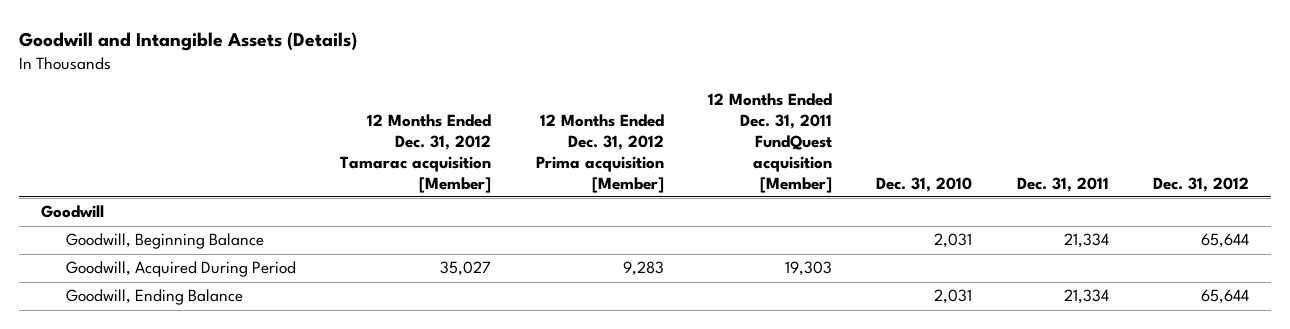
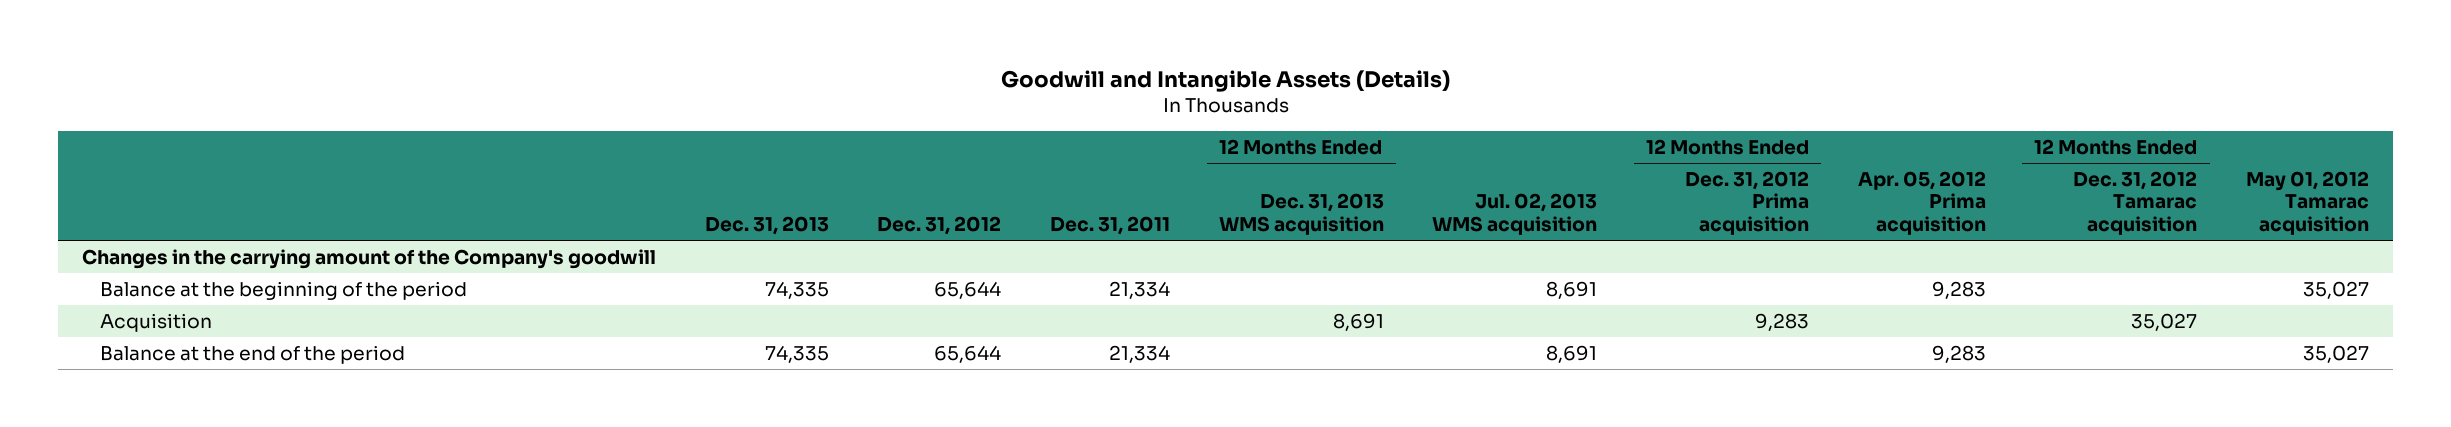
- | 12 Months Ended Dec. 31, 2012 Tamarac acquisition [Member] | 12 Months Ended Dec. 31, 2012 Prima acquisition [Member] | 12 Months Ended Dec. 31, 2011 FundQuest acquisition [Member] | Dec. 31, 2010 | Dec. 31, 2011 | Dec. 31, 2012
+ | Dec. 31, 2013 | Dec. 31, 2012 | Dec. 31, 2011 | 12 Months Ended Dec. 31, 2013 WMS acquisition | Jul. 02, 2013 WMS acquisition | 12 Months Ended Dec. 31, 2012 Prima acquisition | Apr. 05, 2012 Prima acquisition | 12 Months Ended Dec. 31, 2012 Tamarac acquisition | May 01, 2012 Tamarac acquisition
- Goodwill
- Goodwill, Beginning Balance | | | | 2,031 | 21,334 | 65,644
- Goodwill, Acquired During Period | 35,027 | 9,283 | 19,303 | | |
- Goodwill, Ending Balance | | | | 2,031 | 21,334 | 65,644
+ Changes in the carrying amount of the Company's goodwill
+ Balance at the beginning of the period | 74,335 | 65,644 | 21,334 | | 8,691 | | 9,283 | | 35,027
+ Acquisition | | | | 8,691 | | 9,283 | | 35,027 |
+ Balance at the end of the period | 74,335 | 65,644 | 21,334 | | 8,691 | | 9,283 | | 35,027

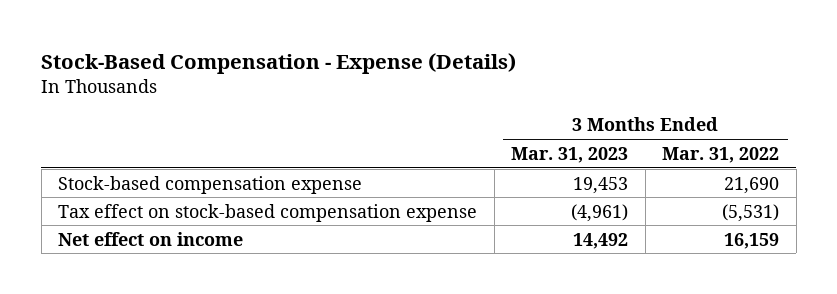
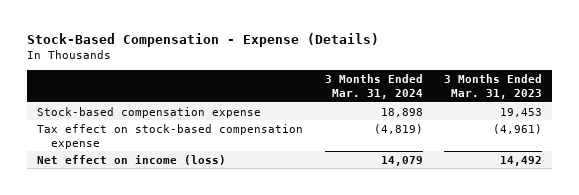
- | 3 Months Ended Mar. 31, 2023 | 3 Months Ended Mar. 31, 2022
+ | 3 Months Ended Mar. 31, 2024 | 3 Months Ended Mar. 31, 2023
- Net effect on income | 14,492 | 16,159
+ Net effect on income (loss) | 14,079 | 14,492

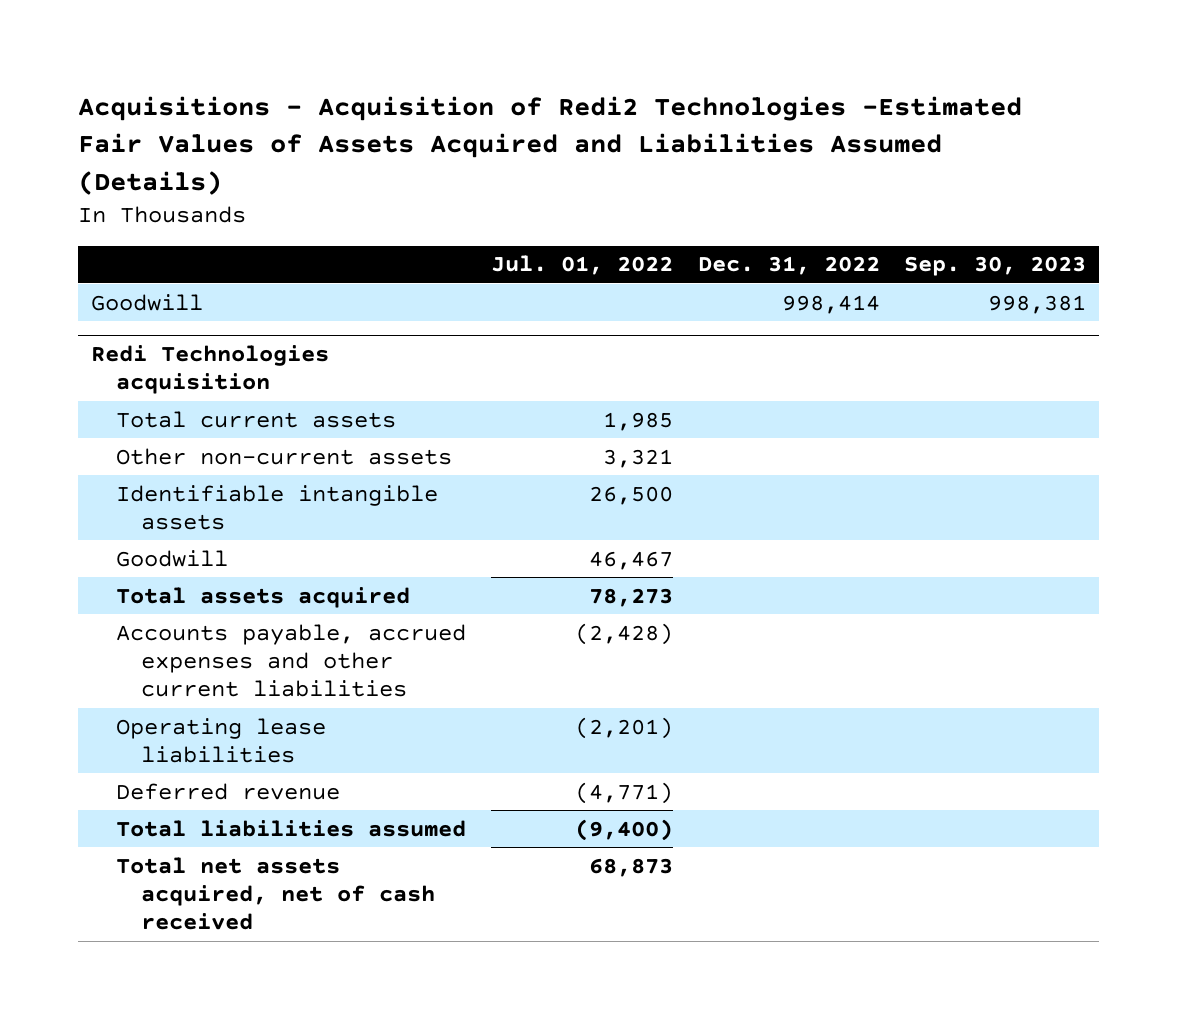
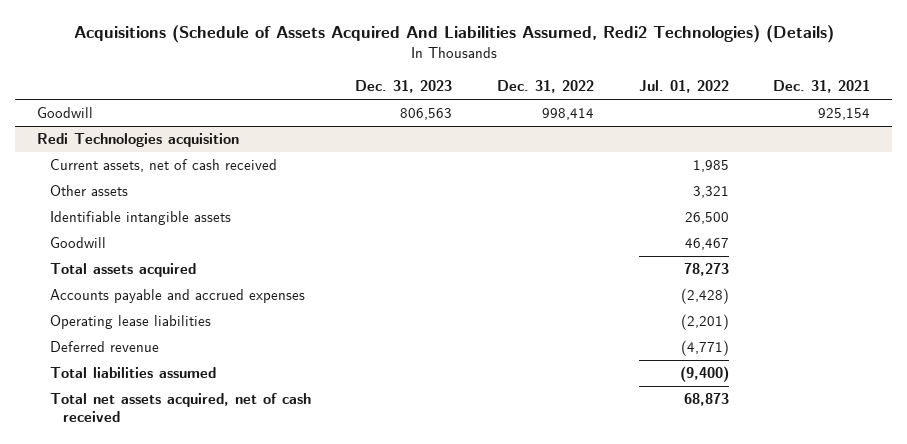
- Acquisitions - Acquisition of Redi2 Technologies -Estimated Fair Values of Assets Acquired and Liabilities Assumed (Details)
+ Acquisitions (Schedule of Assets Acquired And Liabilities Assumed, Redi2 Technologies) (Details)
- | Jul. 01, 2022 | Dec. 31, 2022 | Sep. 30, 2023
+ | Dec. 31, 2023 | Dec. 31, 2022 | Jul. 01, 2022 | Dec. 31, 2021
@ Redi Technologies acquisition
- Total current assets | 1,985 | |
- Other non-current assets | 3,321 | |
+ Current assets, net of cash received | | | 1,985 |
+ Other assets | | | 3,321 |
- Accounts payable, accrued expenses and other current liabilities | (2,428) | |
+ Accounts payable and accrued expenses | | | (2,428) |

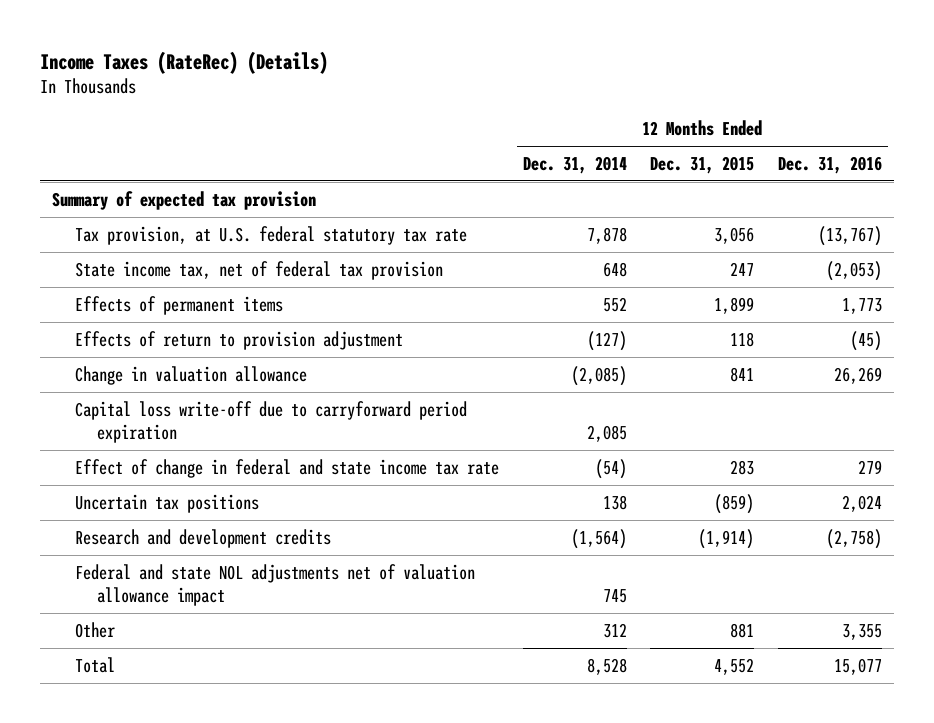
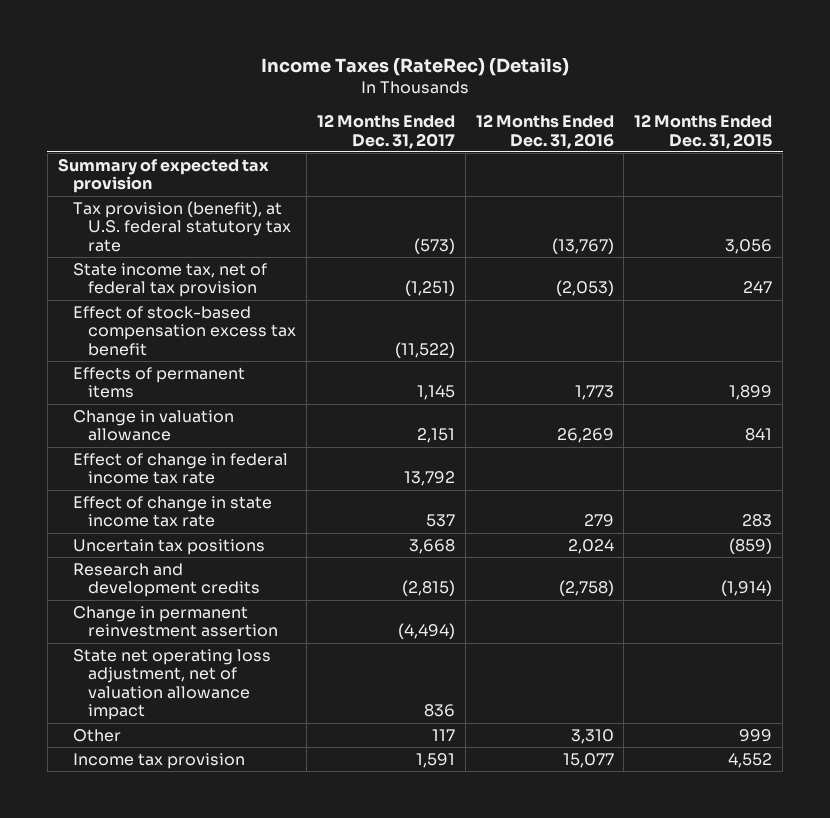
- | 12 Months Ended Dec. 31, 2014 | 12 Months Ended Dec. 31, 2015 | 12 Months Ended Dec. 31, 2016
+ | 12 Months Ended Dec. 31, 2017 | 12 Months Ended Dec. 31, 2016 | 12 Months Ended Dec. 31, 2015
- Tax provision, at U.S. federal statutory tax rate | 7,878 | 3,056 | (13,767)
+ Tax provision (benefit), at U.S. federal statutory tax rate | (573) | (13,767) | 3,056
+ Effect of stock-based compensation excess tax benefit | (11,522) | |
- Effects of return to provision adjustment | (127) | 118 | (45)
- Capital loss write-off due to carryforward period expiration | 2,085 | |
- Effect of change in federal and state income tax rate | (54) | 283 | 279
+ Effect of change in federal income tax rate | 13,792 | |
+ Effect of change in state income tax rate | 537 | 279 | 283
- Federal and state NOL adjustments net of valuation allowance impact | 745 | |
- Other | 312 | 881 | 3,355
- Total | 8,528 | 4,552 | 15,077
+ Change in permanent reinvestment assertion | (4,494) | |
+ State net operating loss adjustment, net of valuation allowance impact | 836 | |
+ Other | 117 | 3,310 | 999
+ Income tax provision | 1,591 | 15,077 | 4,552

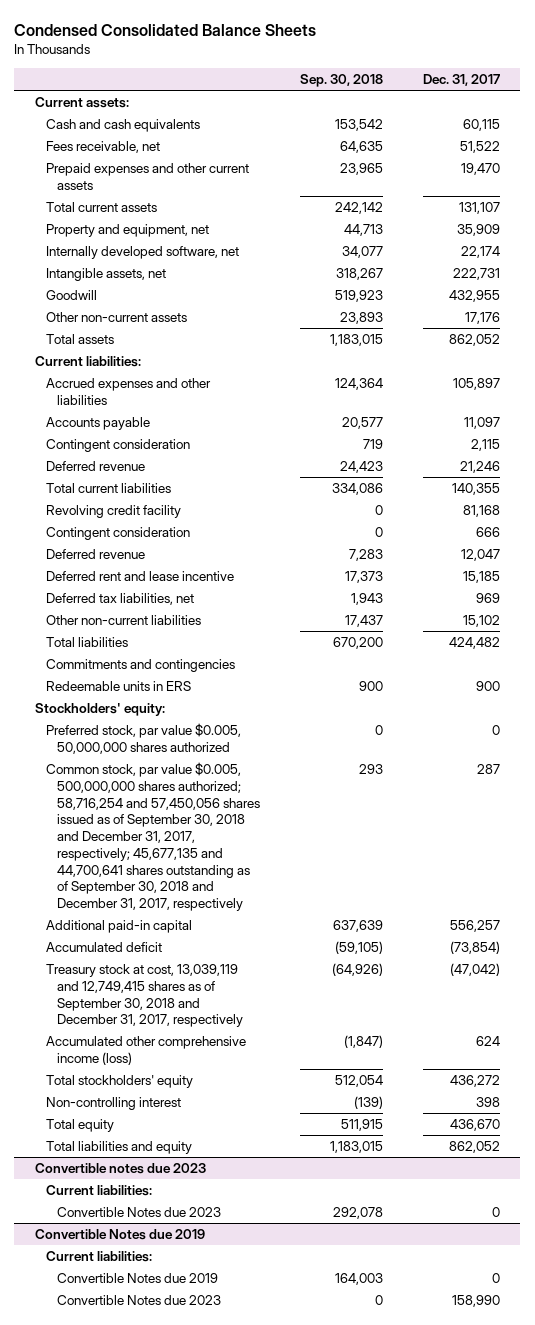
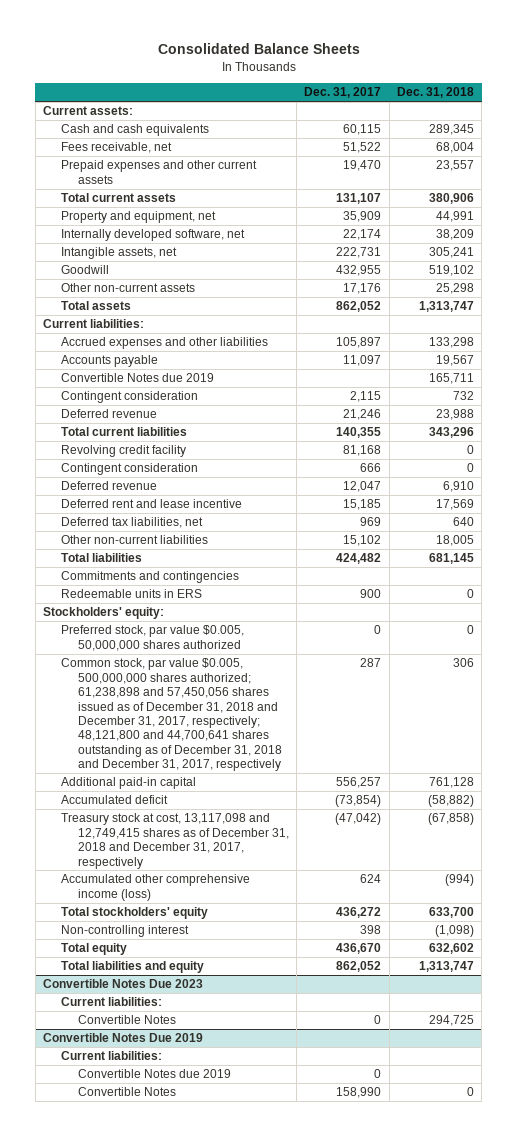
- Condensed Consolidated Balance Sheets
+ Consolidated Balance Sheets
- | Sep. 30, 2018 | Dec. 31, 2017
+ | Dec. 31, 2017 | Dec. 31, 2018
+ Convertible Notes due 2019 | | 165,711
- Common stock, par value $0.005, 500,000,000 shares authorized; 58,716,254 and 57,450,056 shares issued as of September 30, 2018 and December 31, 2017, respectively; 45,677,135 and 44,700,641 shares outstanding as of September 30, 2018 and December 31, 2017, respectively | 293 | 287
+ Common stock, par value $0.005, 500,000,000 shares authorized; 61,238,898 and 57,450,056 shares issued as of December 31, 2018 and December 31, 2017, respectively; 48,121,800 and 44,700,641 shares outstanding as of December 31, 2018 and December 31, 2017, respectively | 287 | 306
- Treasury stock at cost, 13,039,119 and 12,749,415 shares as of September 30, 2018 and December 31, 2017, respectively | (64,926) | (47,042)
+ Treasury stock at cost, 13,117,098 and 12,749,415 shares as of December 31, 2018 and December 31, 2017, respectively | (47,042) | (67,858)
- Convertible notes due 2023
+ Convertible Notes Due 2023
- Convertible Notes due 2023 | 292,078 | 0
- Convertible Notes due 2019
+ Convertible Notes | 0 | 294,725
+ Convertible Notes Due 2019
- Convertible Notes due 2023 | 0 | 158,990
+ Convertible Notes | 158,990 | 0

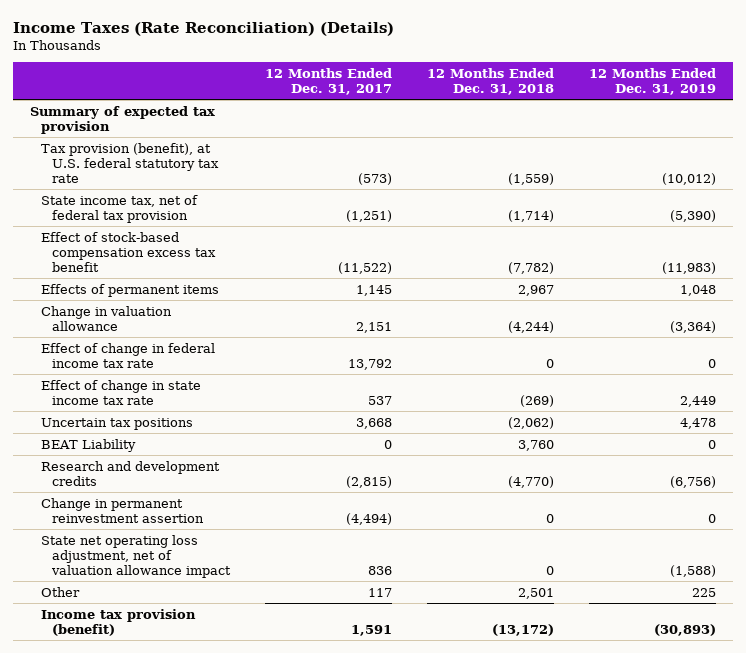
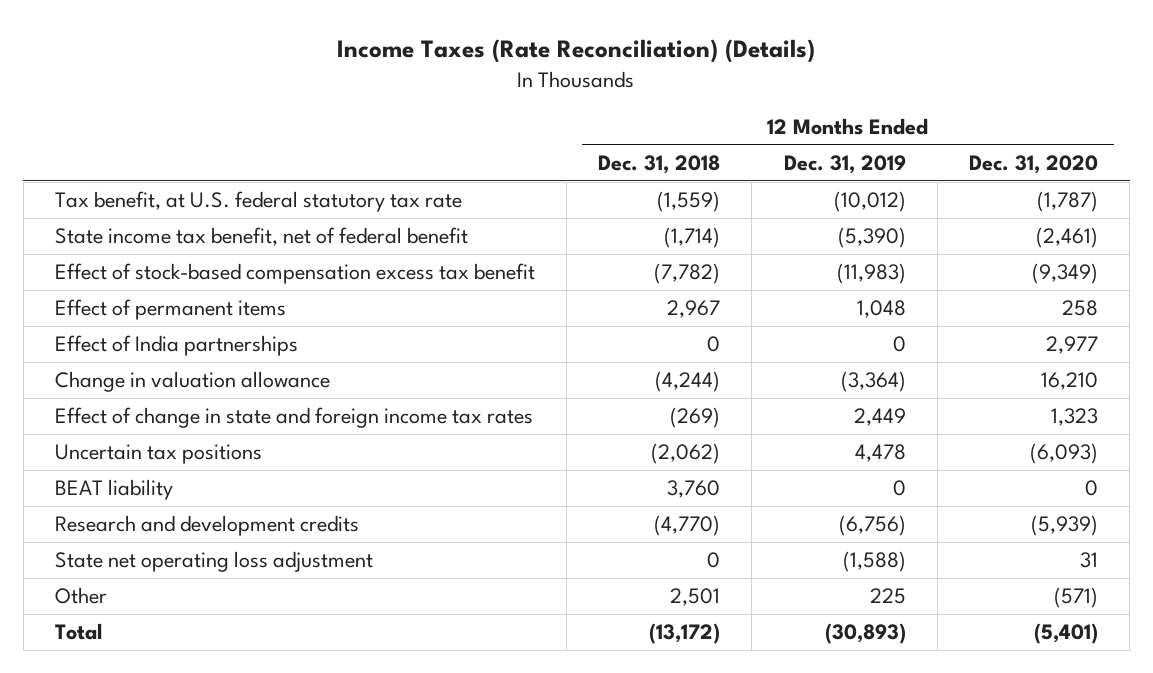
- | 12 Months Ended Dec. 31, 2017 | 12 Months Ended Dec. 31, 2018 | 12 Months Ended Dec. 31, 2019
+ | 12 Months Ended Dec. 31, 2018 | 12 Months Ended Dec. 31, 2019 | 12 Months Ended Dec. 31, 2020
- Summary of expected tax provision
- Tax provision (benefit), at U.S. federal statutory tax rate | (573) | (1,559) | (10,012)
- State income tax, net of federal tax provision | (1,251) | (1,714) | (5,390)
+ Tax benefit, at U.S. federal statutory tax rate | (1,559) | (10,012) | (1,787)
+ State income tax benefit, net of federal benefit | (1,714) | (5,390) | (2,461)
- Effects of permanent items | 1,145 | 2,967 | 1,048
+ Effect of permanent items | 2,967 | 1,048 | 258
+ Effect of India partnerships | 0 | 0 | 2,977
- Effect of change in federal income tax rate | 13,792 | 0 | 0
- Effect of change in state income tax rate | 537 | (269) | 2,449
+ Effect of change in state and foreign income tax rates | (269) | 2,449 | 1,323
- BEAT Liability | 0 | 3,760 | 0
+ BEAT liability | 3,760 | 0 | 0
- Change in permanent reinvestment assertion | (4,494) | 0 | 0
- State net operating loss adjustment, net of valuation allowance impact | 836 | 0 | (1,588)
+ State net operating loss adjustment | 0 | (1,588) | 31
- Income tax provision (benefit) | 1,591 | (13,172) | (30,893)
+ Total | (13,172) | (30,893) | (5,401)

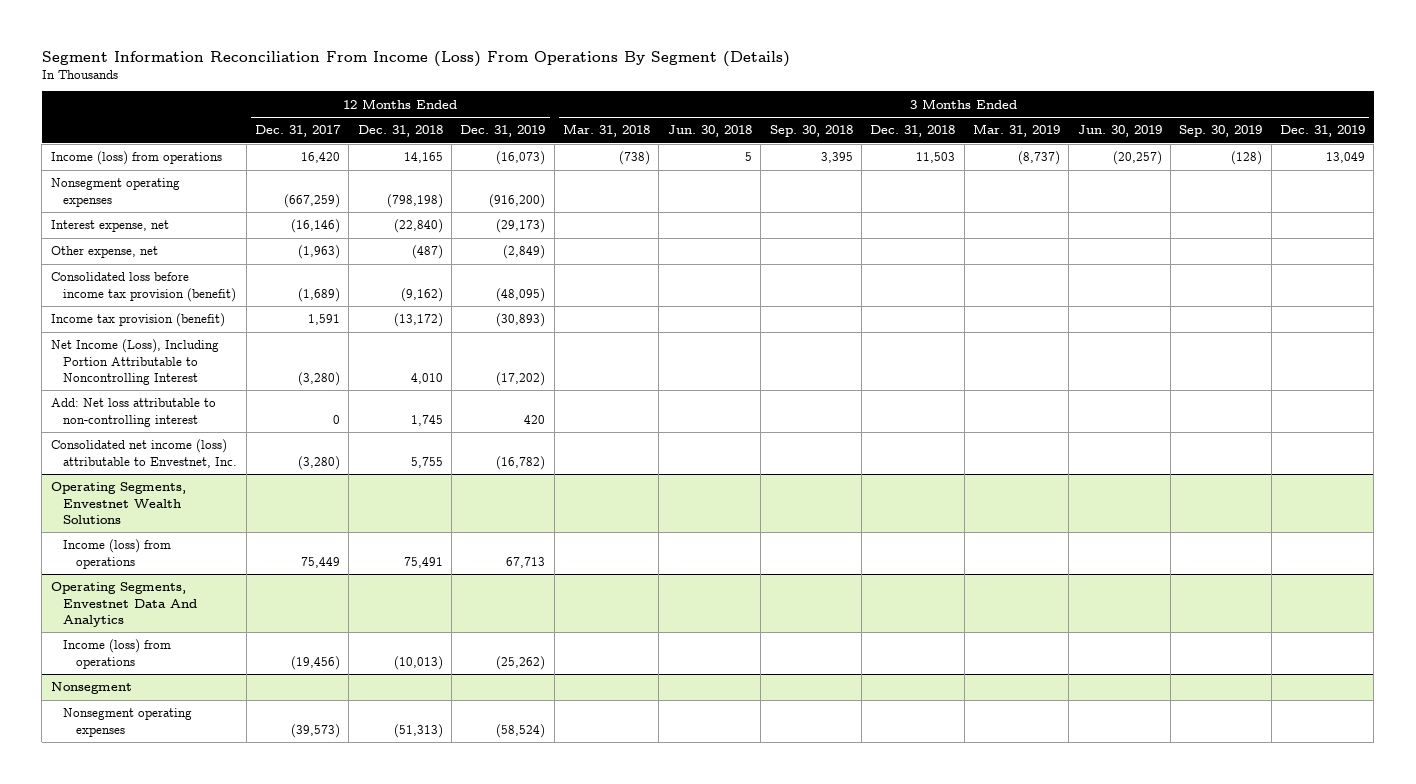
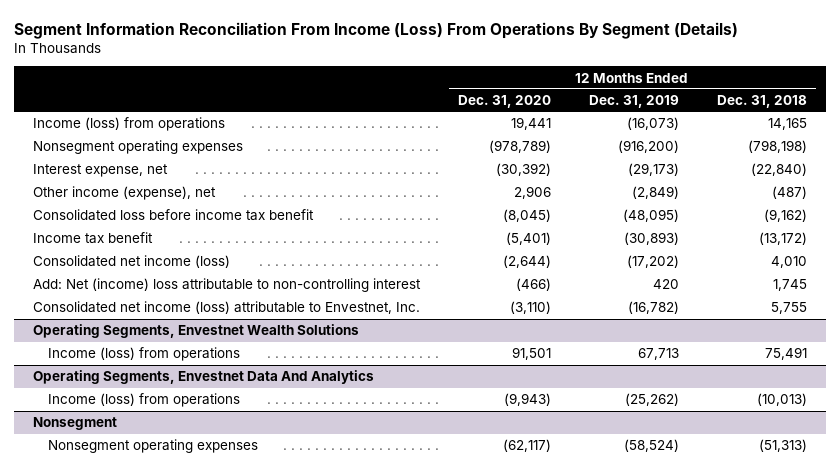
- | 12 Months Ended Dec. 31, 2017 | 12 Months Ended Dec. 31, 2018 | 12 Months Ended Dec. 31, 2019 | 3 Months Ended Mar. 31, 2018 | 3 Months Ended Jun. 30, 2018 | 3 Months Ended Sep. 30, 2018 | 3 Months Ended Dec. 31, 2018 | 3 Months Ended Mar. 31, 2019 | 3 Months Ended Jun. 30, 2019 | 3 Months Ended Sep. 30, 2019 | 3 Months Ended Dec. 31, 2019
+ | 12 Months Ended Dec. 31, 2020 | 12 Months Ended Dec. 31, 2019 | 12 Months Ended Dec. 31, 2018
- Other expense, net | (1,963) | (487) | (2,849) | | | | | | | |
- Consolidated loss before income tax provision (benefit) | (1,689) | (9,162) | (48,095) | | | | | | | |
- Income tax provision (benefit) | 1,591 | (13,172) | (30,893) | | | | | | | |
- Net Income (Loss), Including Portion Attributable to Noncontrolling Interest | (3,280) | 4,010 | (17,202) | | | | | | | |
- Add: Net loss attributable to non-controlling interest | 0 | 1,745 | 420 | | | | | | | |
+ Other income (expense), net | 2,906 | (2,849) | (487)
+ Consolidated loss before income tax benefit | (8,045) | (48,095) | (9,162)
+ Income tax benefit | (5,401) | (30,893) | (13,172)
+ Consolidated net income (loss) | (2,644) | (17,202) | 4,010
+ Add: Net (income) loss attributable to non-controlling interest | (466) | 420 | 1,745

